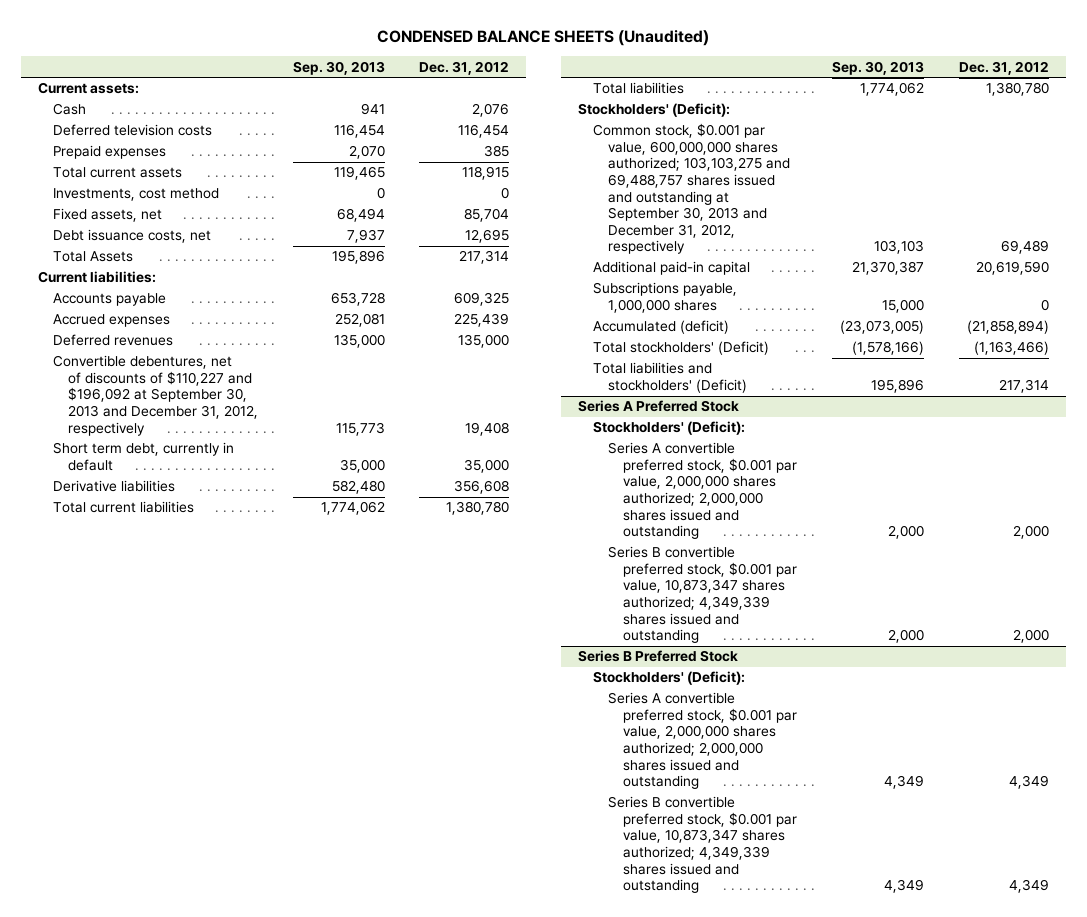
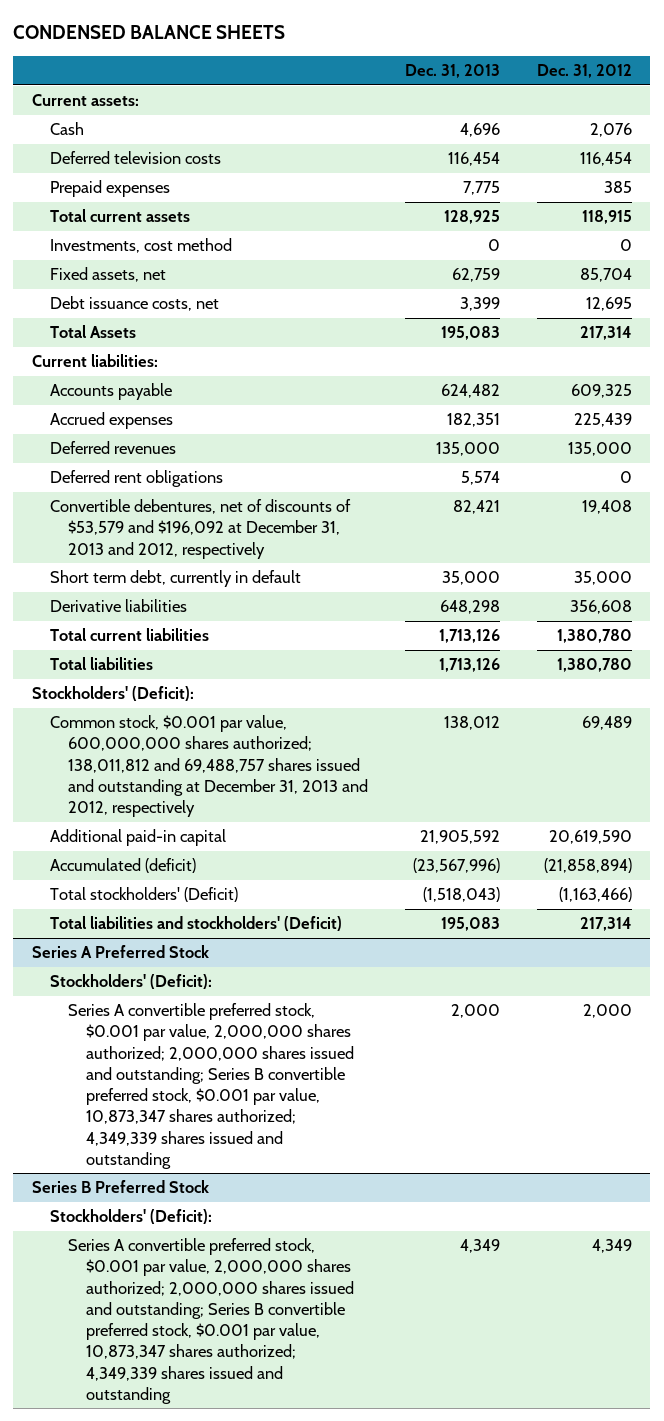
- CONDENSED BALANCE SHEETS (Unaudited)
+ CONDENSED BALANCE SHEETS
- | Sep. 30, 2013 | Dec. 31, 2012
+ | Dec. 31, 2013 | Dec. 31, 2012
- Convertible debentures, net of discounts of $110,227 and $196,092 at September 30, 2013 and December 31, 2012, respectively | 115,773 | 19,408
+ Deferred rent obligations | 5,574 | 0
+ Convertible debentures, net of discounts of $53,579 and $196,092 at December 31, 2013 and 2012, respectively | 82,421 | 19,408
- Common stock, $0.001 par value, 600,000,000 shares authorized; 103,103,275 and 69,488,757 shares issued and outstanding at September 30, 2013 and December 31, 2012, respectively | 103,103 | 69,489
+ Common stock, $0.001 par value, 600,000,000 shares authorized; 138,011,812 and 69,488,757 shares issued and outstanding at December 31, 2013 and 2012, respectively | 138,012 | 69,489
- Subscriptions payable, 1,000,000 shares | 15,000 | 0
@ Series A Preferred Stock
- Series A convertible preferred stock, $0.001 par value, 2,000,000 shares authorized; 2,000,000 shares issued and outstanding | 2,000 | 2,000
- Series B convertible preferred stock, $0.001 par value, 10,873,347 shares authorized; 4,349,339 shares issued and outstanding | 2,000 | 2,000
+ Series A convertible preferred stock, $0.001 par value, 2,000,000 shares authorized; 2,000,000 shares issued and outstanding; Series B convertible preferred stock, $0.001 par value, 10,873,347 shares authorized; 4,349,339 shares issued and outstanding | 2,000 | 2,000
@ Series B Preferred Stock
- Series A convertible preferred stock, $0.001 par value, 2,000,000 shares authorized; 2,000,000 shares issued and outstanding | 4,349 | 4,349
- Series B convertible preferred stock, $0.001 par value, 10,873,347 shares authorized; 4,349,339 shares issued and outstanding | 4,349 | 4,349
+ Series A convertible preferred stock, $0.001 par value, 2,000,000 shares authorized; 2,000,000 shares issued and outstanding; Series B convertible preferred stock, $0.001 par value, 10,873,347 shares authorized; 4,349,339 shares issued and outstanding | 4,349 | 4,349

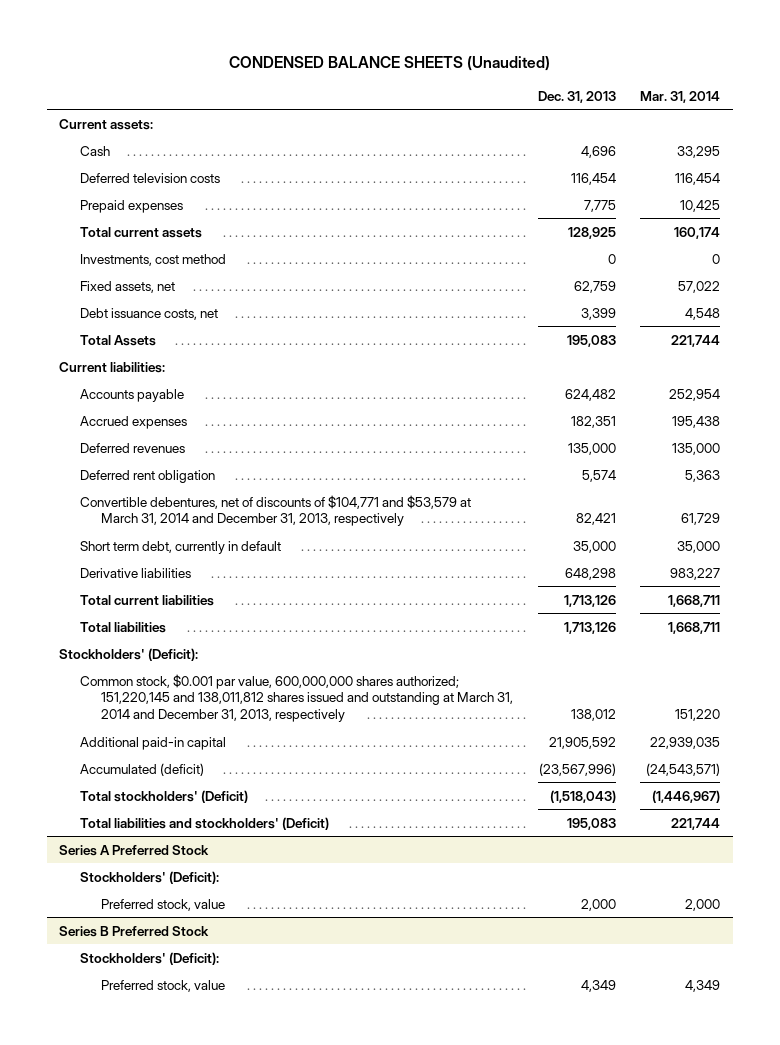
- CONDENSED BALANCE SHEETS
+ CONDENSED BALANCE SHEETS (Unaudited)
- | Dec. 31, 2013 | Dec. 31, 2012
+ | Dec. 31, 2013 | Mar. 31, 2014
- Deferred rent obligations | 5,574 | 0
- Convertible debentures, net of discounts of $53,579 and $196,092 at December 31, 2013 and 2012, respectively | 82,421 | 19,408
+ Deferred rent obligation | 5,574 | 5,363
+ Convertible debentures, net of discounts of $104,771 and $53,579 at March 31, 2014 and December 31, 2013, respectively | 82,421 | 61,729
- Common stock, $0.001 par value, 600,000,000 shares authorized; 138,011,812 and 69,488,757 shares issued and outstanding at December 31, 2013 and 2012, respectively | 138,012 | 69,489
+ Common stock, $0.001 par value, 600,000,000 shares authorized; 151,220,145 and 138,011,812 shares issued and outstanding at March 31, 2014 and December 31, 2013, respectively | 138,012 | 151,220
@ Series A Preferred Stock
- Series A convertible preferred stock, $0.001 par value, 2,000,000 shares authorized; 2,000,000 shares issued and outstanding; Series B convertible preferred stock, $0.001 par value, 10,873,347 shares authorized; 4,349,339 shares issued and outstanding | 2,000 | 2,000
+ Preferred stock, value | 2,000 | 2,000
@ Series B Preferred Stock
- Series A convertible preferred stock, $0.001 par value, 2,000,000 shares authorized; 2,000,000 shares issued and outstanding; Series B convertible preferred stock, $0.001 par value, 10,873,347 shares authorized; 4,349,339 shares issued and outstanding | 4,349 | 4,349
+ Preferred stock, value | 4,349 | 4,349

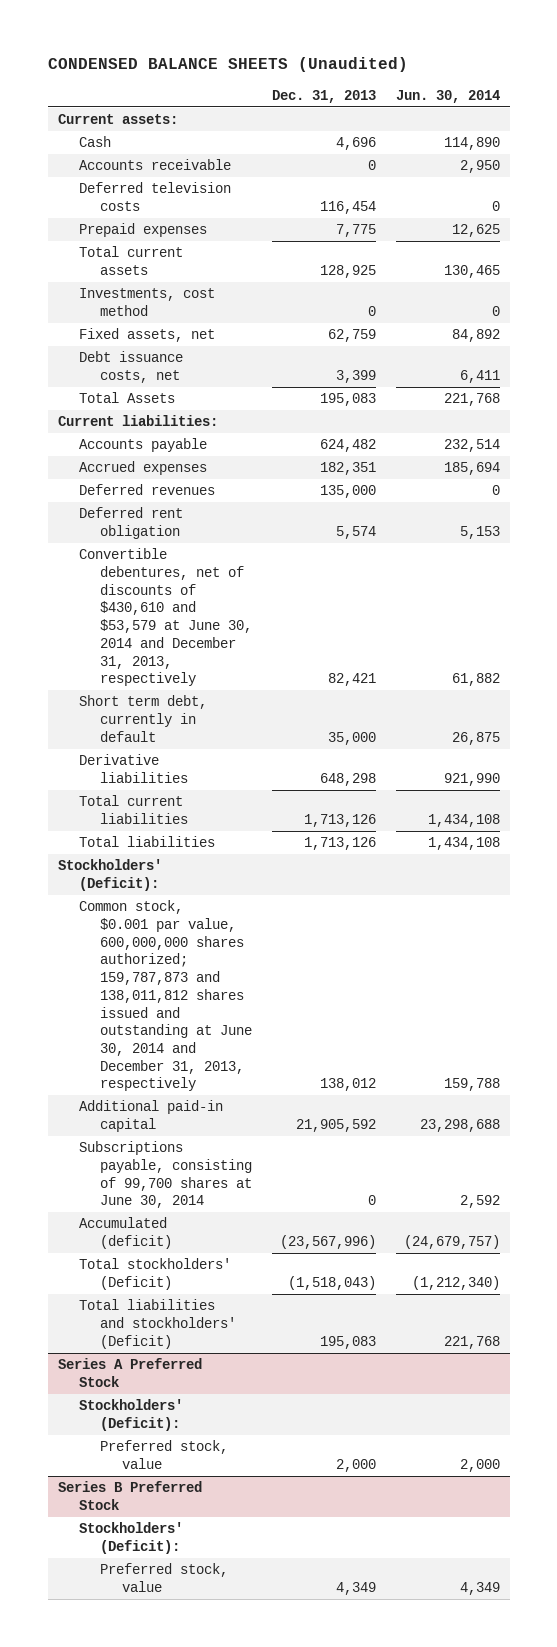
- | Dec. 31, 2013 | Mar. 31, 2014
+ | Dec. 31, 2013 | Jun. 30, 2014
+ Accounts receivable | 0 | 2,950
- Convertible debentures, net of discounts of $104,771 and $53,579 at March 31, 2014 and December 31, 2013, respectively | 82,421 | 61,729
+ Convertible debentures, net of discounts of $430,610 and $53,579 at June 30, 2014 and December 31, 2013, respectively | 82,421 | 61,882
- Common stock, $0.001 par value, 600,000,000 shares authorized; 151,220,145 and 138,011,812 shares issued and outstanding at March 31, 2014 and December 31, 2013, respectively | 138,012 | 151,220
+ Common stock, $0.001 par value, 600,000,000 shares authorized; 159,787,873 and 138,011,812 shares issued and outstanding at June 30, 2014 and December 31, 2013, respectively | 138,012 | 159,788
+ Subscriptions payable, consisting of 99,700 shares at June 30, 2014 | 0 | 2,592

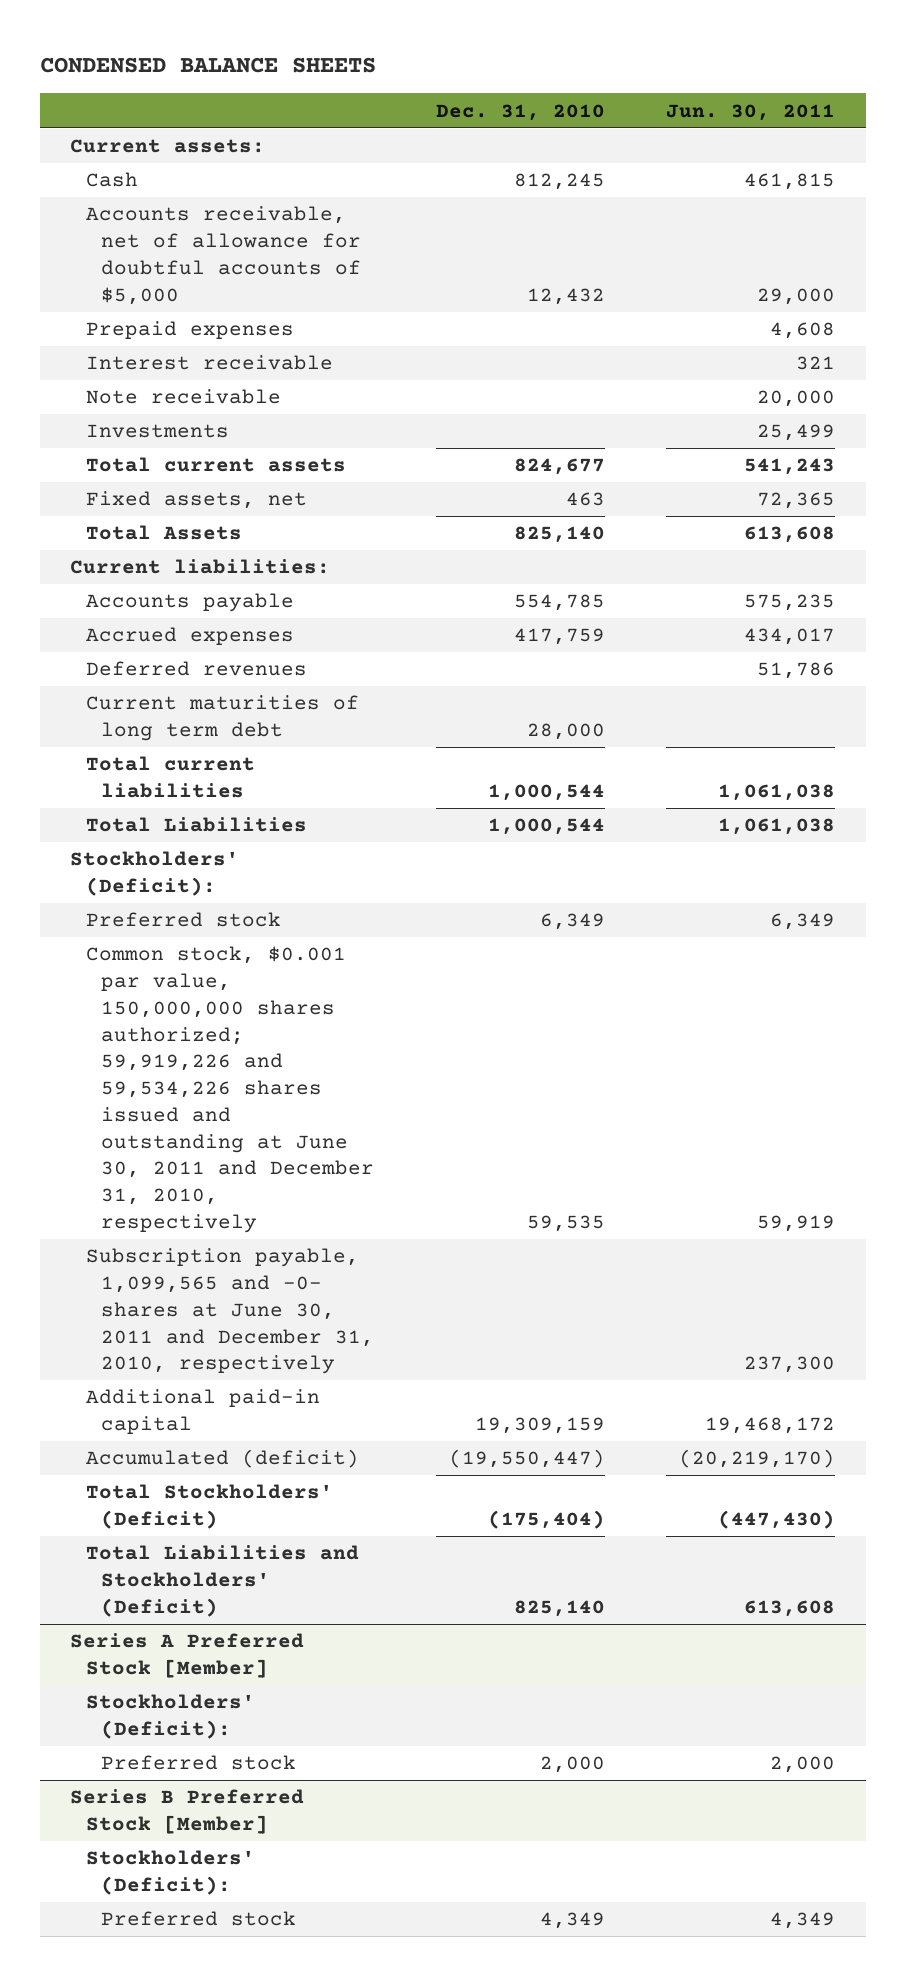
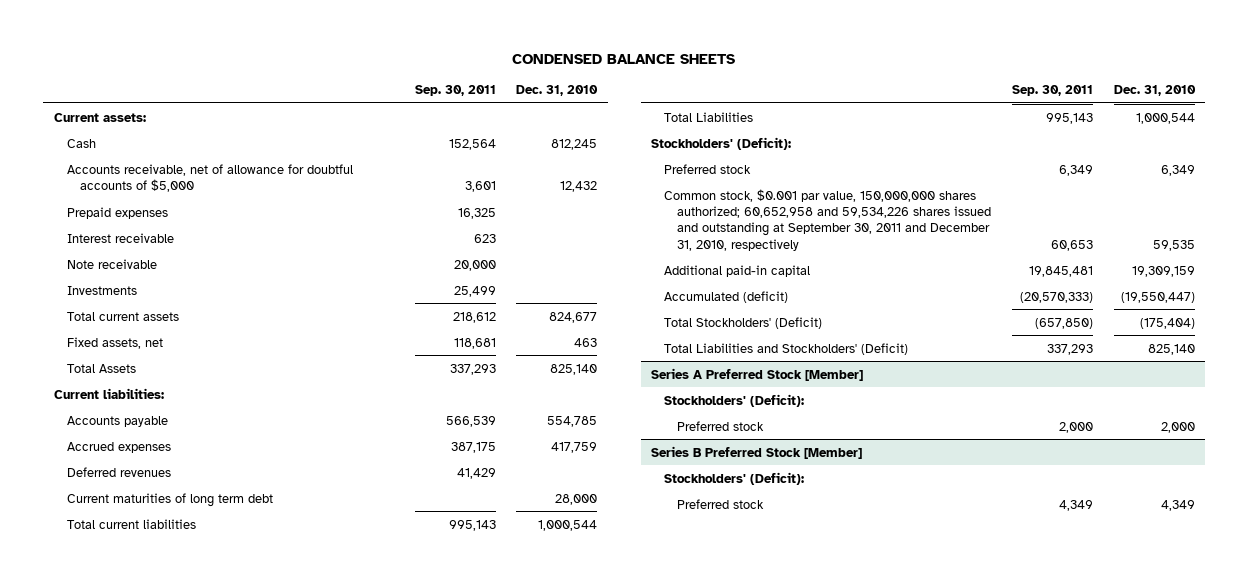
- | Dec. 31, 2010 | Jun. 30, 2011
+ | Sep. 30, 2011 | Dec. 31, 2010
- Common stock, $0.001 par value, 150,000,000 shares authorized; 59,919,226 and 59,534,226 shares issued and outstanding at June 30, 2011 and December 31, 2010, respectively | 59,535 | 59,919
- Subscription payable, 1,099,565 and -0- shares at June 30, 2011 and December 31, 2010, respectively | | 237,300
+ Common stock, $0.001 par value, 150,000,000 shares authorized; 60,652,958 and 59,534,226 shares issued and outstanding at September 30, 2011 and December 31, 2010, respectively | 60,653 | 59,535

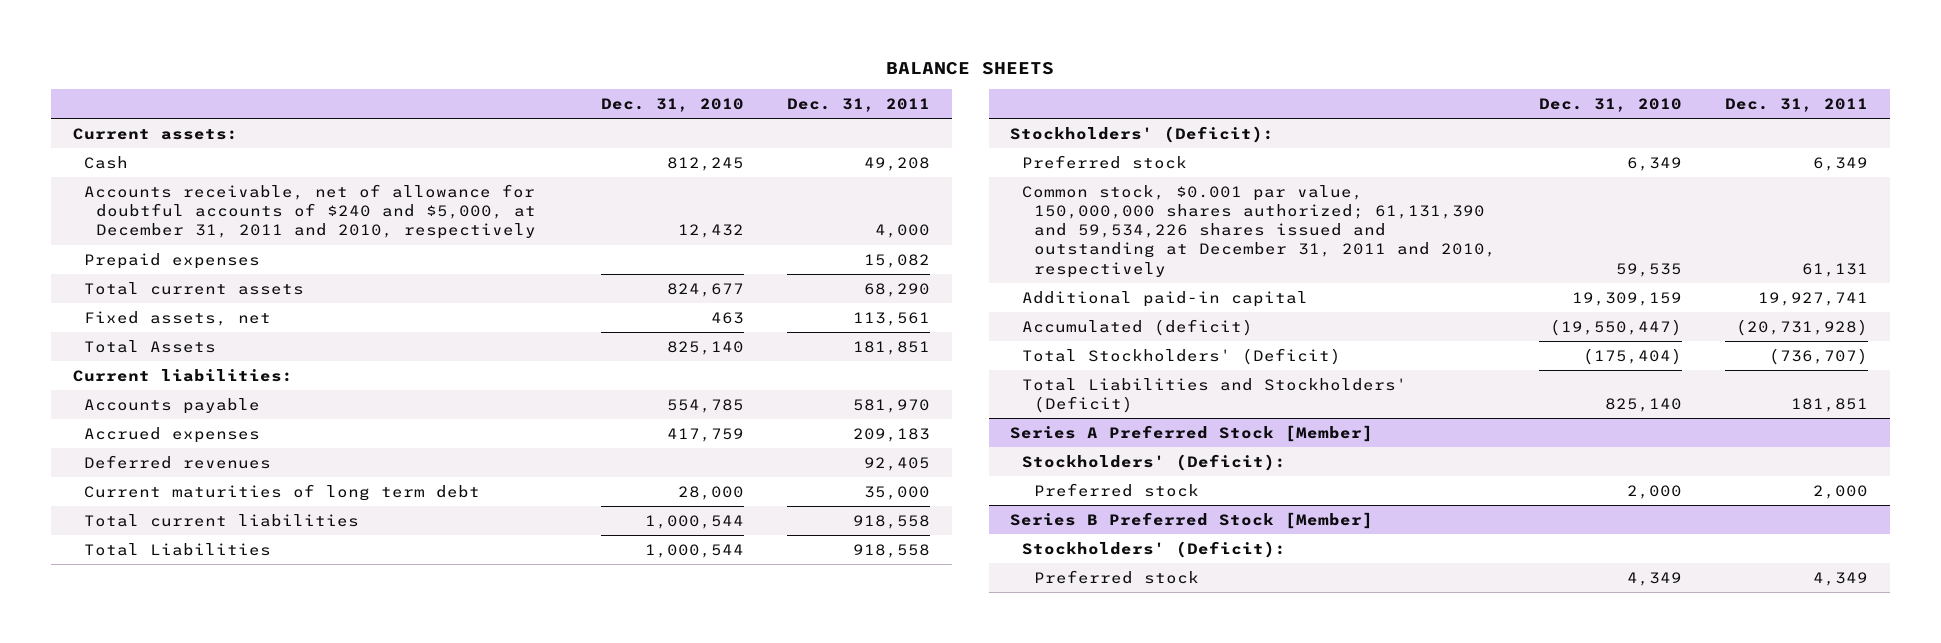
- CONDENSED BALANCE SHEETS
+ BALANCE SHEETS
- | Sep. 30, 2011 | Dec. 31, 2010
+ | Dec. 31, 2010 | Dec. 31, 2011
- Accounts receivable, net of allowance for doubtful accounts of $5,000 | 3,601 | 12,432
+ Accounts receivable, net of allowance for doubtful accounts of $240 and $5,000, at December 31, 2011 and 2010, respectively | 12,432 | 4,000
- Interest receivable | 623 |
- Note receivable | 20,000 |
- Investments | 25,499 |
- Common stock, $0.001 par value, 150,000,000 shares authorized; 60,652,958 and 59,534,226 shares issued and outstanding at September 30, 2011 and December 31, 2010, respectively | 60,653 | 59,535
+ Common stock, $0.001 par value, 150,000,000 shares authorized; 61,131,390 and 59,534,226 shares issued and outstanding at December 31, 2011 and 2010, respectively | 59,535 | 61,131

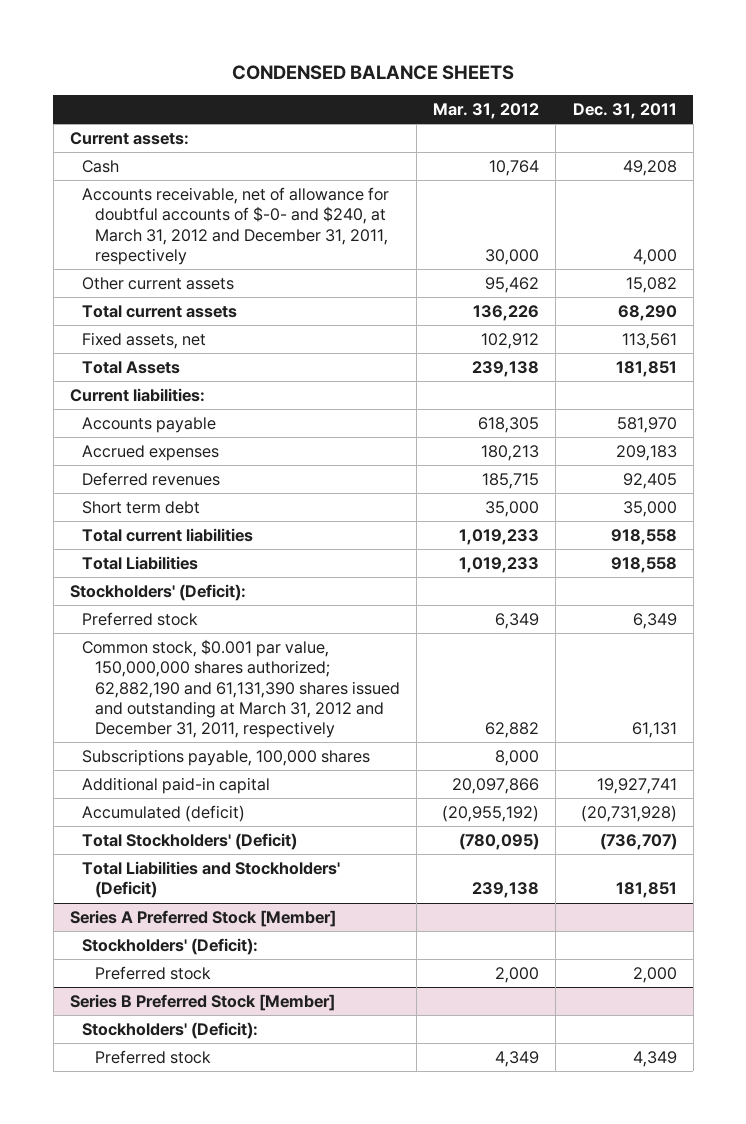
- BALANCE SHEETS
+ CONDENSED BALANCE SHEETS
- | Dec. 31, 2010 | Dec. 31, 2011
+ | Mar. 31, 2012 | Dec. 31, 2011
- Accounts receivable, net of allowance for doubtful accounts of $240 and $5,000, at December 31, 2011 and 2010, respectively | 12,432 | 4,000
- Prepaid expenses | | 15,082
+ Accounts receivable, net of allowance for doubtful accounts of $-0- and $240, at March 31, 2012 and December 31, 2011, respectively | 30,000 | 4,000
+ Other current assets | 95,462 | 15,082
- Current maturities of long term debt | 28,000 | 35,000
+ Short term debt | 35,000 | 35,000
- Common stock, $0.001 par value, 150,000,000 shares authorized; 61,131,390 and 59,534,226 shares issued and outstanding at December 31, 2011 and 2010, respectively | 59,535 | 61,131
+ Common stock, $0.001 par value, 150,000,000 shares authorized; 62,882,190 and 61,131,390 shares issued and outstanding at March 31, 2012 and December 31, 2011, respectively | 62,882 | 61,131
+ Subscriptions payable, 100,000 shares | 8,000 |

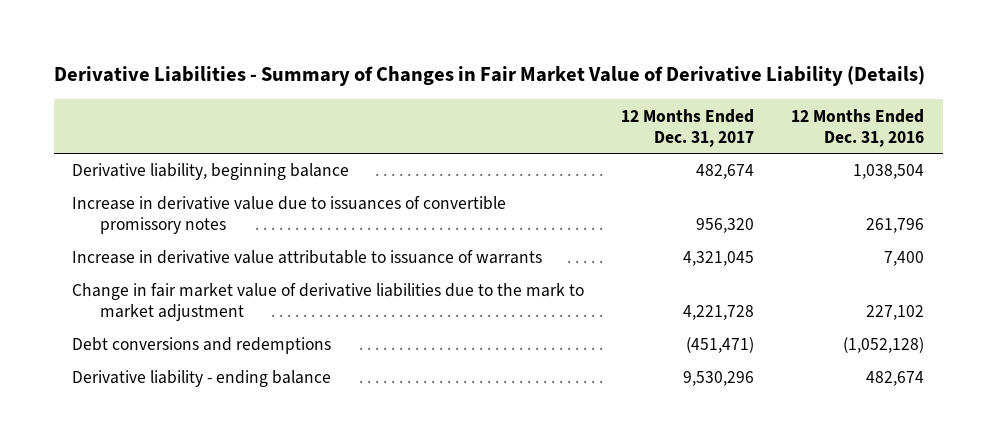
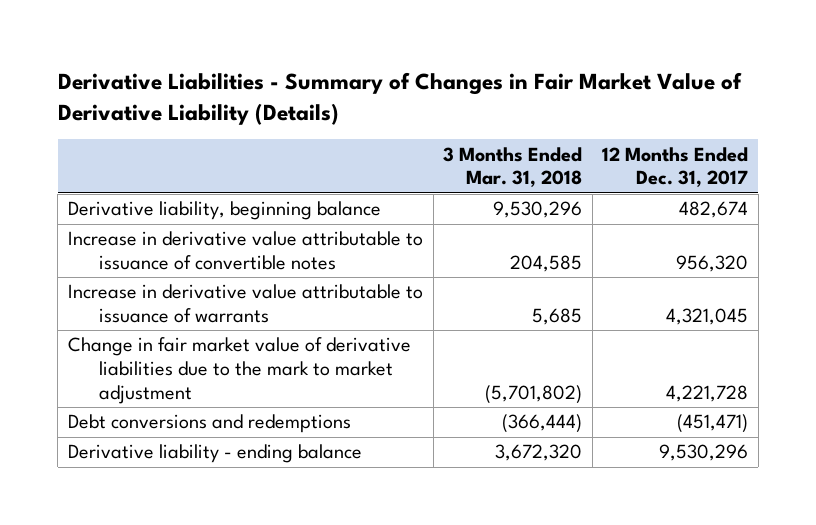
- | 12 Months Ended Dec. 31, 2017 | 12 Months Ended Dec. 31, 2016
+ | 3 Months Ended Mar. 31, 2018 | 12 Months Ended Dec. 31, 2017
- Increase in derivative value due to issuances of convertible promissory notes | 956,320 | 261,796
+ Increase in derivative value attributable to issuance of convertible notes | 204,585 | 956,320

